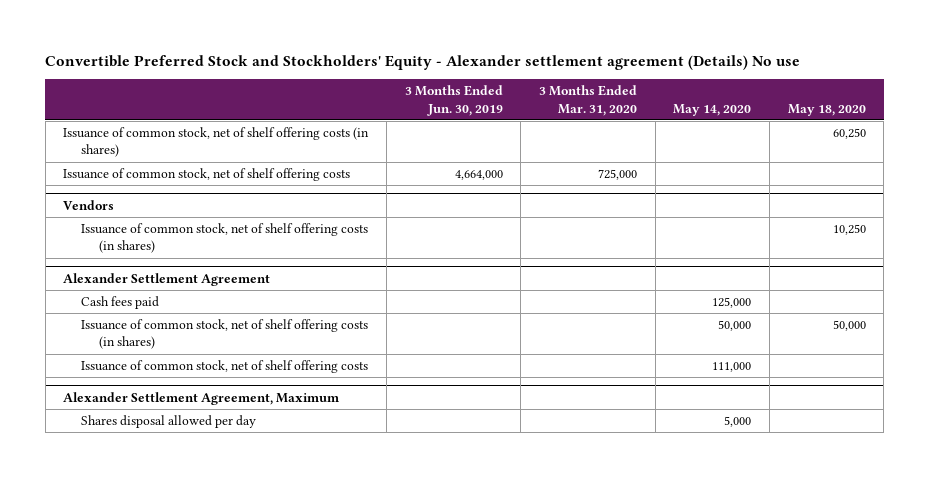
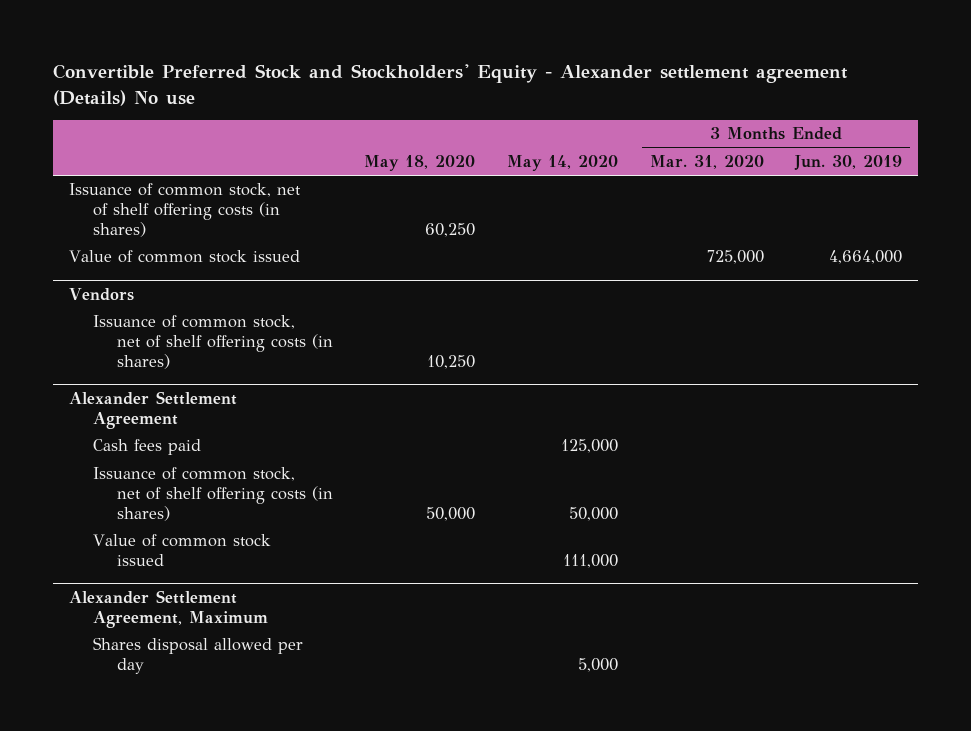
- | 3 Months Ended Jun. 30, 2019 | 3 Months Ended Mar. 31, 2020 | May 14, 2020 | May 18, 2020
+ | May 18, 2020 | May 14, 2020 | 3 Months Ended Mar. 31, 2020 | 3 Months Ended Jun. 30, 2019
- Issuance of common stock, net of shelf offering costs | 4,664,000 | 725,000 | |
+ Value of common stock issued | | | 725,000 | 4,664,000
@ Alexander Settlement Agreement
- Issuance of common stock, net of shelf offering costs | | | 111,000 |
+ Value of common stock issued | | 111,000 | |

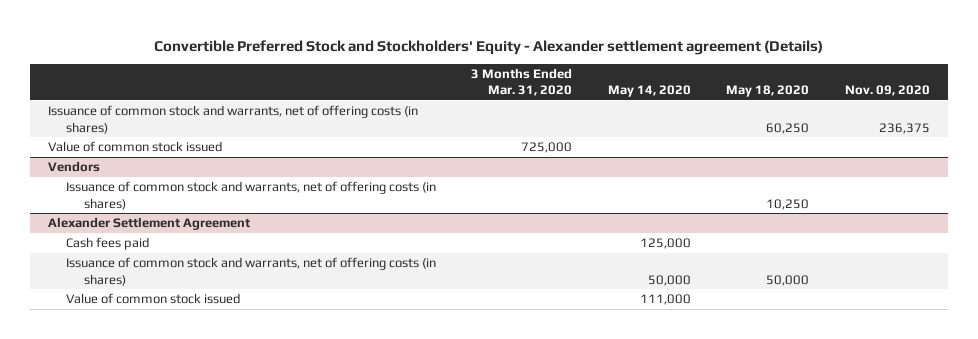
- Convertible Preferred Stock and Stockholders' Equity - Alexander settlement agreement (Details) No use
+ Convertible Preferred Stock and Stockholders' Equity - Alexander settlement agreement (Details)
- | May 18, 2020 | May 14, 2020 | 3 Months Ended Mar. 31, 2020 | 3 Months Ended Jun. 30, 2019
+ | 3 Months Ended Mar. 31, 2020 | May 14, 2020 | May 18, 2020 | Nov. 09, 2020
- Issuance of common stock, net of shelf offering costs (in shares) | 60,250 | | |
+ Issuance of common stock and warrants, net of offering costs (in shares) | | | 60,250 | 236,375
@ Vendors
- Issuance of common stock, net of shelf offering costs (in shares) | 10,250 | | |
+ Issuance of common stock and warrants, net of offering costs (in shares) | | | 10,250 |
@ Alexander Settlement Agreement
- Issuance of common stock, net of shelf offering costs (in shares) | 50,000 | 50,000 | |
+ Issuance of common stock and warrants, net of offering costs (in shares) | | 50,000 | 50,000 |
- Alexander Settlement Agreement, Maximum
- Shares disposal allowed per day | | 5,000 | |

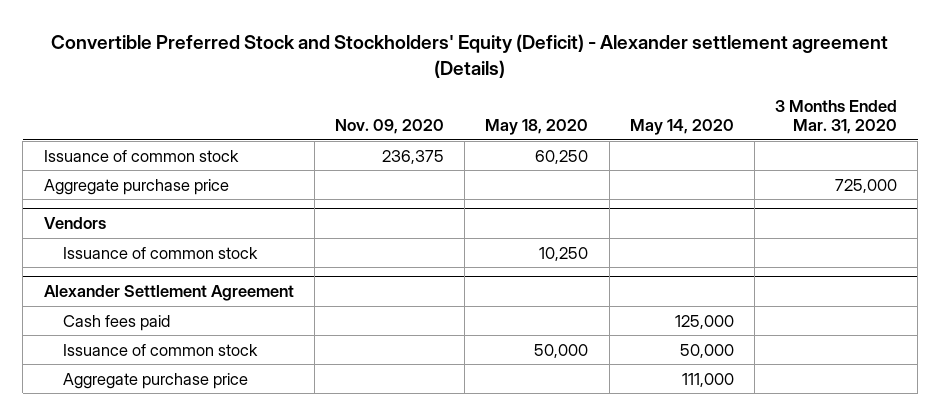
- Convertible Preferred Stock and Stockholders' Equity - Alexander settlement agreement (Details)
+ Convertible Preferred Stock and Stockholders' Equity (Deficit) - Alexander settlement agreement (Details)
- | 3 Months Ended Mar. 31, 2020 | May 14, 2020 | May 18, 2020 | Nov. 09, 2020
+ | Nov. 09, 2020 | May 18, 2020 | May 14, 2020 | 3 Months Ended Mar. 31, 2020
- Issuance of common stock and warrants, net of offering costs (in shares) | | | 60,250 | 236,375
- Value of common stock issued | 725,000 | | |
+ Issuance of common stock | 236,375 | 60,250 | |
+ Aggregate purchase price | | | | 725,000
@ Vendors
- Issuance of common stock and warrants, net of offering costs (in shares) | | | 10,250 |
+ Issuance of common stock | | 10,250 | |
@ Alexander Settlement Agreement
- Issuance of common stock and warrants, net of offering costs (in shares) | | 50,000 | 50,000 |
- Value of common stock issued | | 111,000 | |
+ Issuance of common stock | | 50,000 | 50,000 |
+ Aggregate purchase price | | | 111,000 |

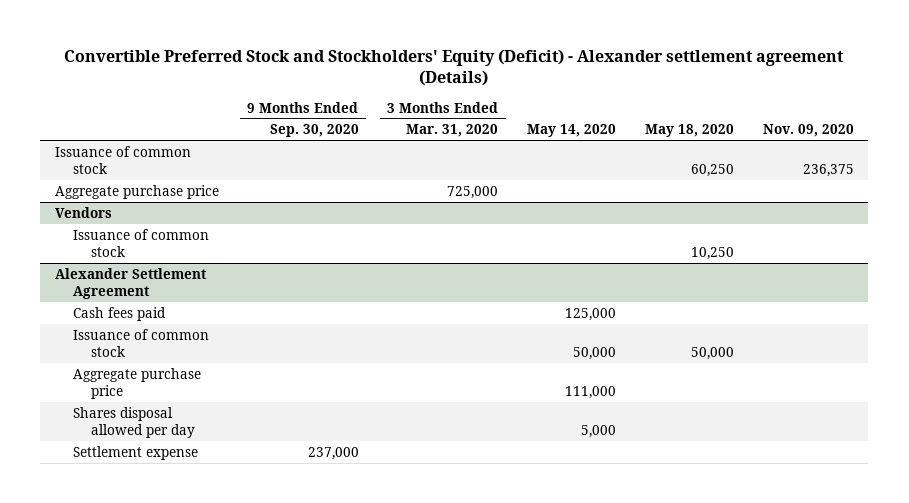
- | Nov. 09, 2020 | May 18, 2020 | May 14, 2020 | 3 Months Ended Mar. 31, 2020
+ | 9 Months Ended Sep. 30, 2020 | 3 Months Ended Mar. 31, 2020 | May 14, 2020 | May 18, 2020 | Nov. 09, 2020
@ Alexander Settlement Agreement
+ Shares disposal allowed per day | | | 5,000 | |
+ Settlement expense | 237,000 | | | |

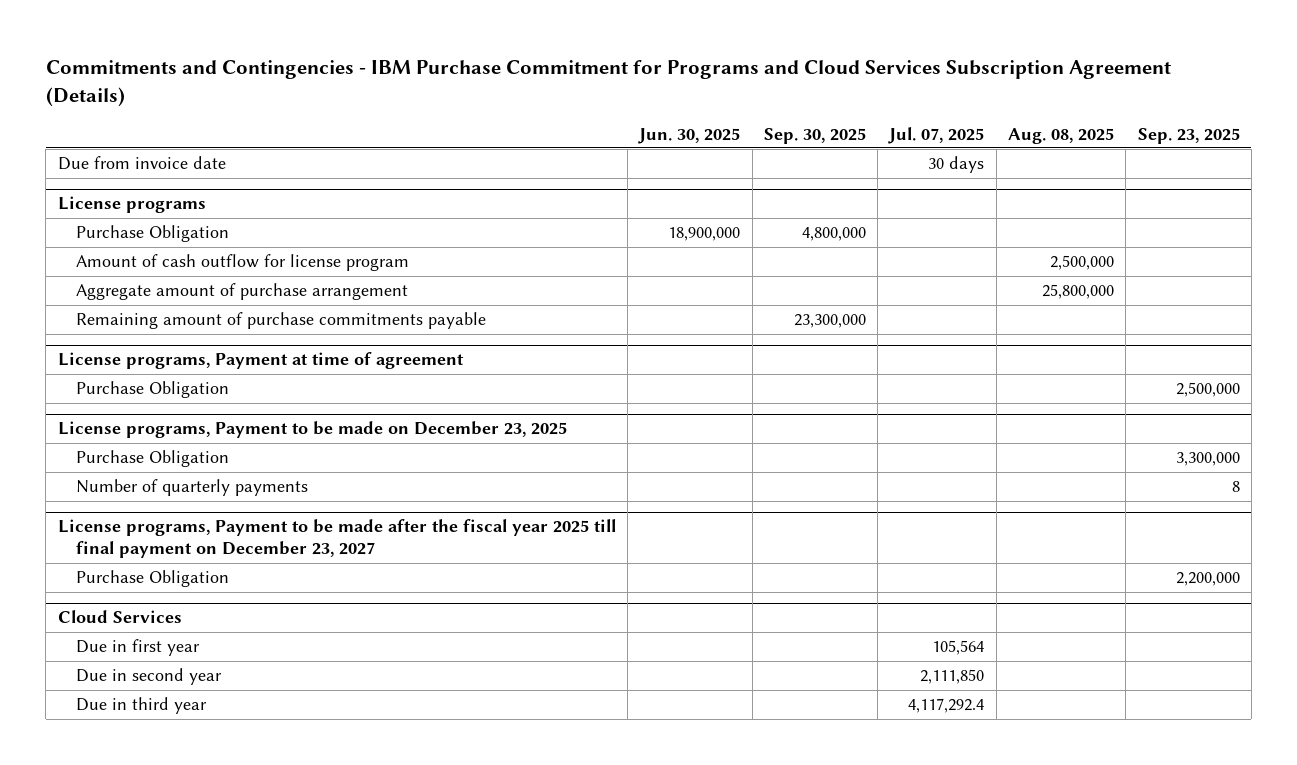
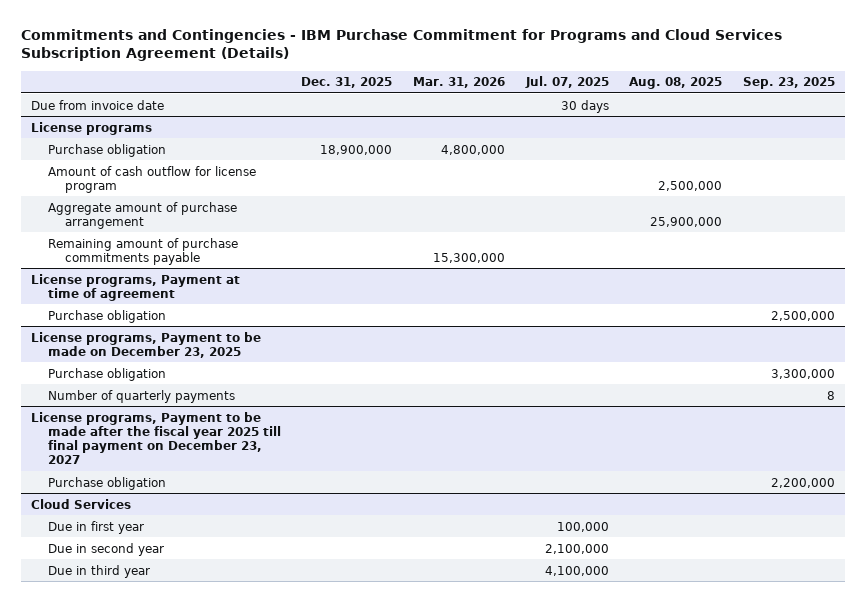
- | Jun. 30, 2025 | Sep. 30, 2025 | Jul. 07, 2025 | Aug. 08, 2025 | Sep. 23, 2025
+ | Dec. 31, 2025 | Mar. 31, 2026 | Jul. 07, 2025 | Aug. 08, 2025 | Sep. 23, 2025
@ License programs
- Purchase Obligation | 18,900,000 | 4,800,000 | | |
+ Purchase obligation | 18,900,000 | 4,800,000 | | |
- Aggregate amount of purchase arrangement | | | | 25,800,000 |
+ Aggregate amount of purchase arrangement | | | | 25,900,000 |
@ License programs, Payment at time of agreement
- Purchase Obligation | | | | | 2,500,000
+ Purchase obligation | | | | | 2,500,000
@ License programs, Payment to be made on December 23, 2025
- Purchase Obligation | | | | | 3,300,000
+ Purchase obligation | | | | | 3,300,000
@ License programs, Payment to be made after the fiscal year 2025 till final payment on December 23, 2027
- Purchase Obligation | | | | | 2,200,000
+ Purchase obligation | | | | | 2,200,000
@ Cloud Services
- Due in first year | | | 105,564 | |
- Due in second year | | | 2,111,850 | |
- Due in third year | | | 4,117,292.4 | |
+ Due in first year | | | 100,000 | |
+ Due in second year | | | 2,100,000 | |
+ Due in third year | | | 4,100,000 | |

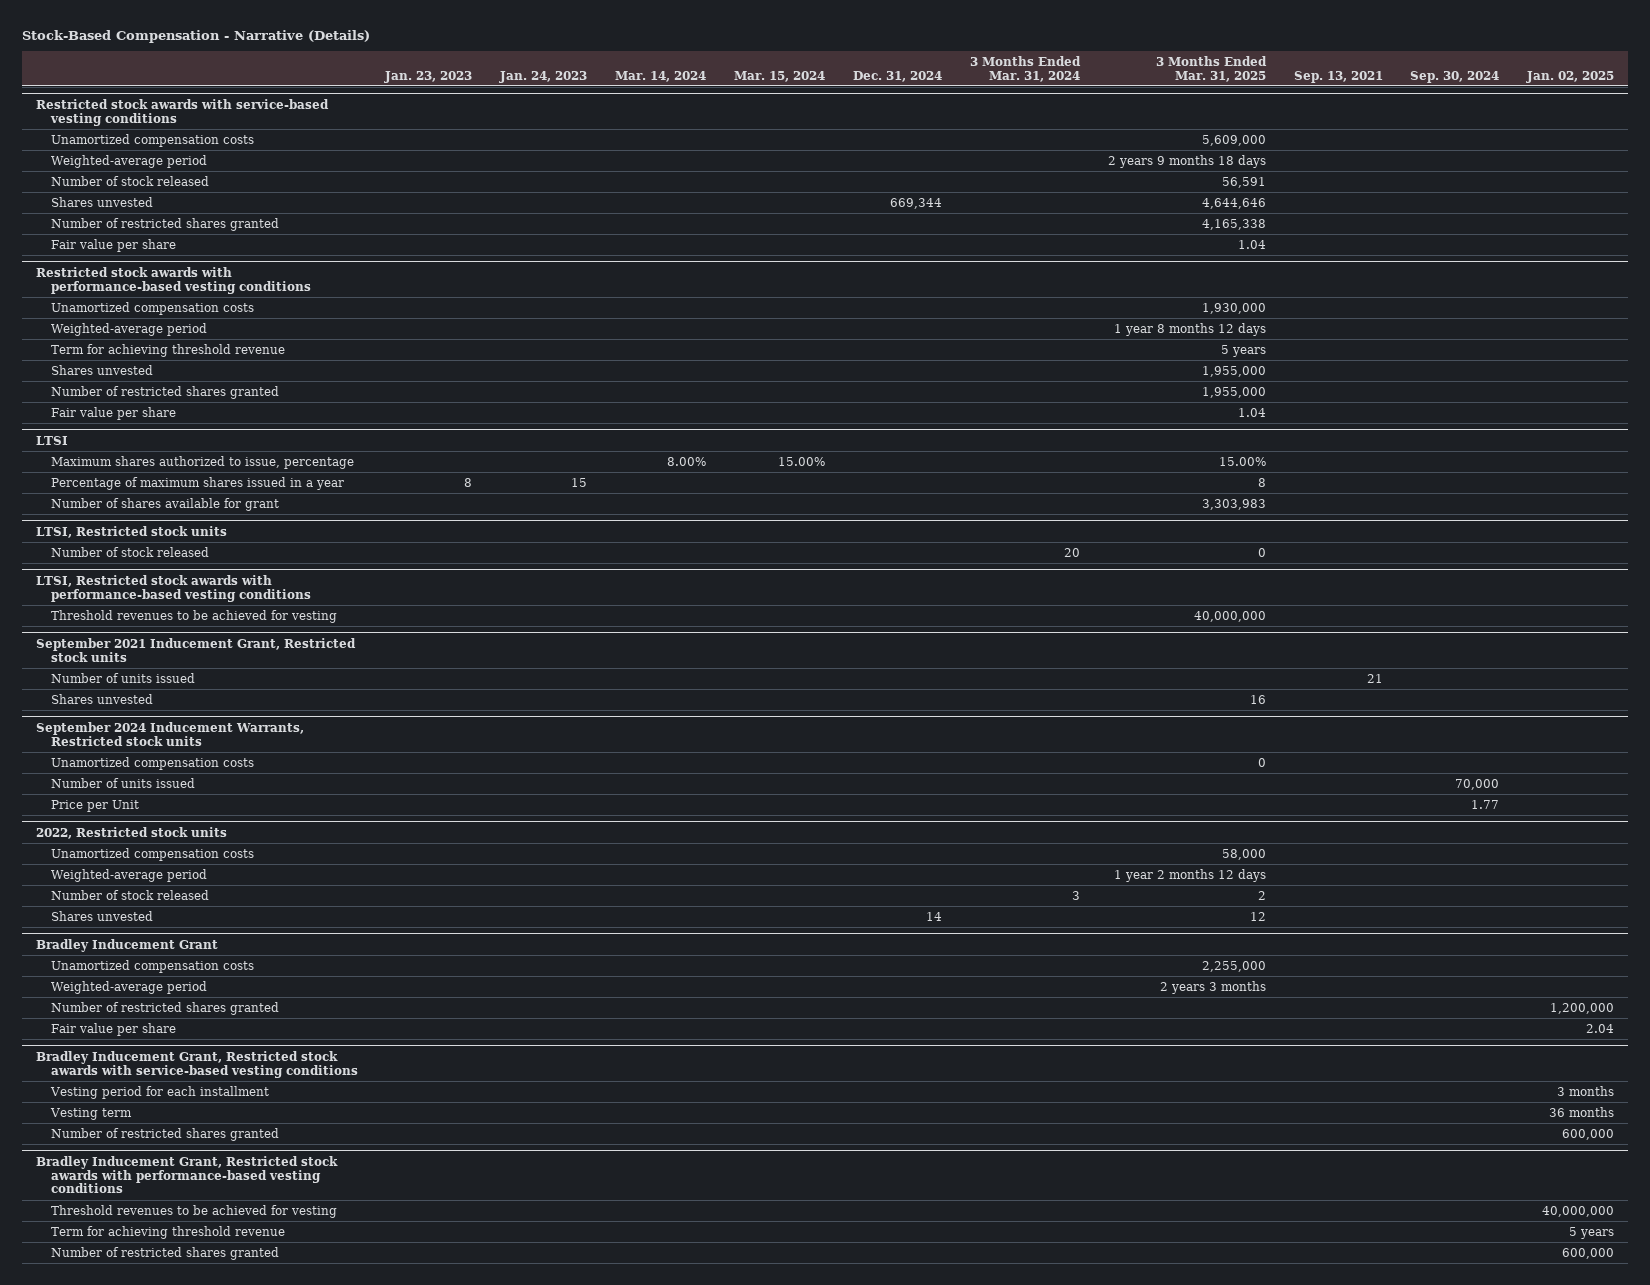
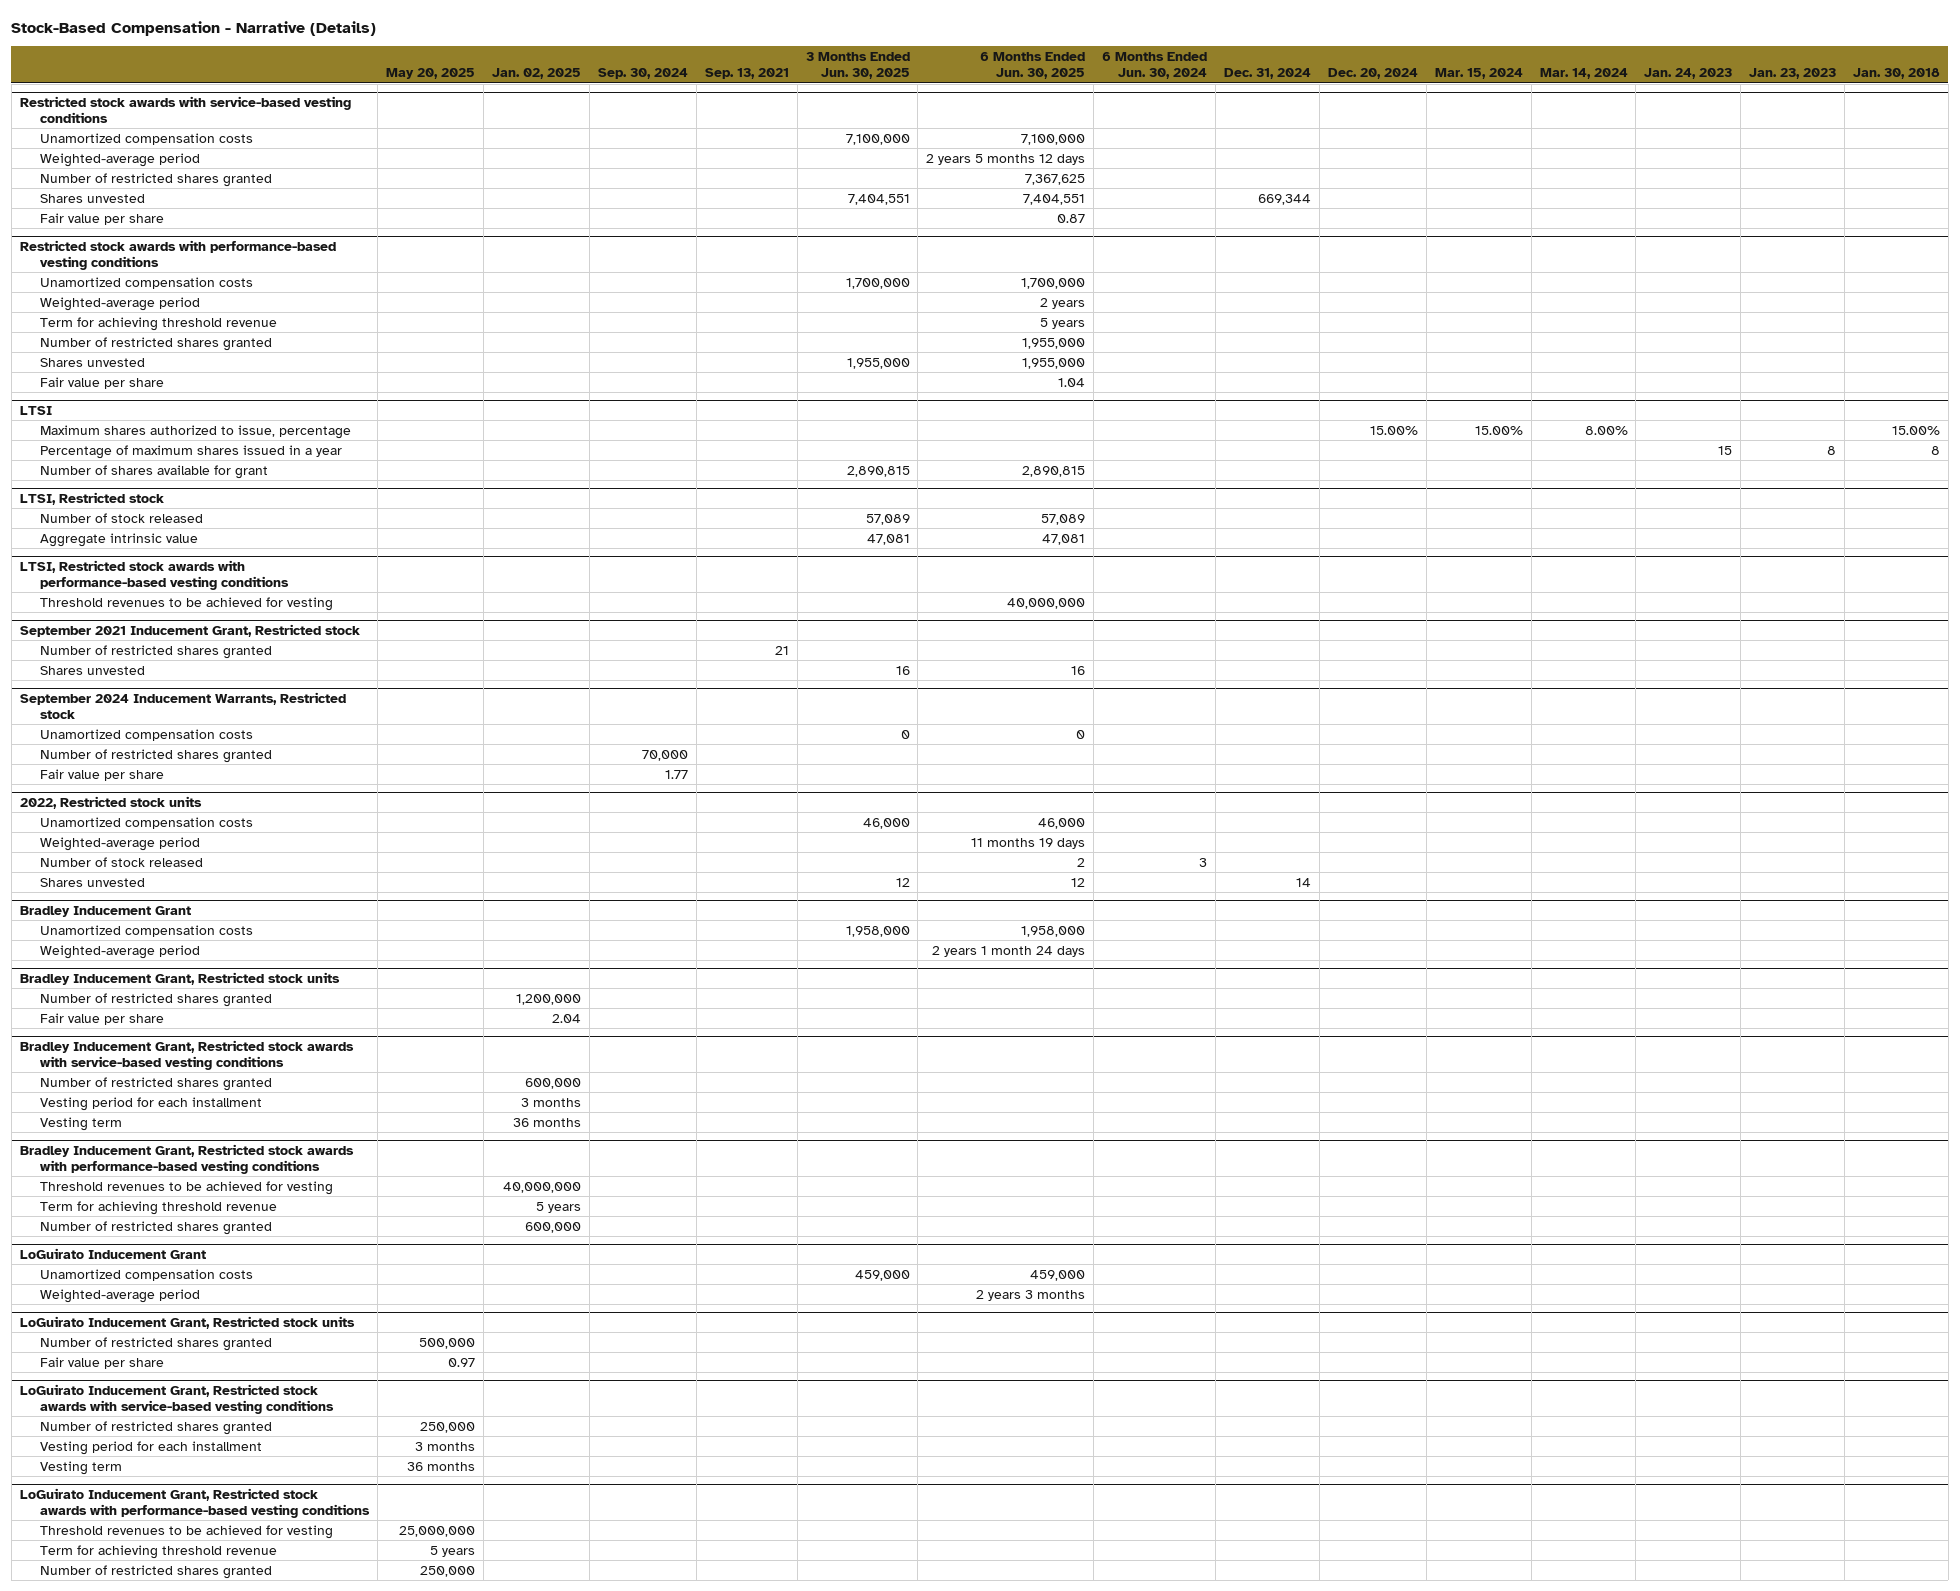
- | Jan. 23, 2023 | Jan. 24, 2023 | Mar. 14, 2024 | Mar. 15, 2024 | Dec. 31, 2024 | 3 Months Ended Mar. 31, 2024 | 3 Months Ended Mar. 31, 2025 | Sep. 13, 2021 | Sep. 30, 2024 | Jan. 02, 2025
+ | May 20, 2025 | Jan. 02, 2025 | Sep. 30, 2024 | Sep. 13, 2021 | 3 Months Ended Jun. 30, 2025 | 6 Months Ended Jun. 30, 2025 | 6 Months Ended Jun. 30, 2024 | Dec. 31, 2024 | Dec. 20, 2024 | Mar. 15, 2024 | Mar. 14, 2024 | Jan. 24, 2023 | Jan. 23, 2023 | Jan. 30, 2018
@ Restricted stock awards with service-based vesting conditions
- Number of stock released | | | | | | | 56,591 | | |
moved down: Shares unvested | | | | | 7,404,551 | 7,404,551 | | 669,344 | | | | | |
@ Restricted stock awards with performance-based vesting conditions
moved down: Shares unvested | | | | | 1,955,000 | 1,955,000 | | | | | | | |
- LTSI, Restricted stock units
+ LTSI, Restricted stock
+ Aggregate intrinsic value | | | | | 47,081 | 47,081 | | | | | | | |
- September 2021 Inducement Grant, Restricted stock units
- Number of units issued | | | | | | | | 21 | |
+ September 2021 Inducement Grant, Restricted stock
+ Number of restricted shares granted | | | | 21 | | | | | | | | | |
- September 2024 Inducement Warrants, Restricted stock units
+ September 2024 Inducement Warrants, Restricted stock
- Number of units issued | | | | | | | | | 70,000 |
- Price per Unit | | | | | | | | | 1.77 |
+ Number of restricted shares granted | | | 70,000 | | | | | | | | | | |
+ Fair value per share | | | 1.77 | | | | | | | | | | |
@ Bradley Inducement Grant
- Number of restricted shares granted | | | | | | | | | | 1,200,000
- Fair value per share | | | | | | | | | | 2.04
+ Bradley Inducement Grant, Restricted stock units
+ Number of restricted shares granted | | 1,200,000 | | | | | | | | | | | |
+ Fair value per share | | 2.04 | | | | | | | | | | | |
@ Bradley Inducement Grant, Restricted stock awards with service-based vesting conditions
moved up: Number of restricted shares granted | | 600,000 | | | | | | | | | | | |
+ LoGuirato Inducement Grant
+ Unamortized compensation costs | | | | | 459,000 | 459,000 | | | | | | | |
+ Weighted-average period | | | | | | 2 years 3 months | | | | | | | |
+ LoGuirato Inducement Grant, Restricted stock units
+ Number of restricted shares granted | 500,000 | | | | | | | | | | | | |
+ Fair value per share | 0.97 | | | | | | | | | | | | |
+ LoGuirato Inducement Grant, Restricted stock awards with service-based vesting conditions
+ Number of restricted shares granted | 250,000 | | | | | | | | | | | | |
+ Vesting period for each installment | 3 months | | | | | | | | | | | | |
+ Vesting term | 36 months | | | | | | | | | | | | |
+ LoGuirato Inducement Grant, Restricted stock awards with performance-based vesting conditions
+ Threshold revenues to be achieved for vesting | 25,000,000 | | | | | | | | | | | | |
+ Term for achieving threshold revenue | 5 years | | | | | | | | | | | | |
+ Number of restricted shares granted | 250,000 | | | | | | | | | | | | |

